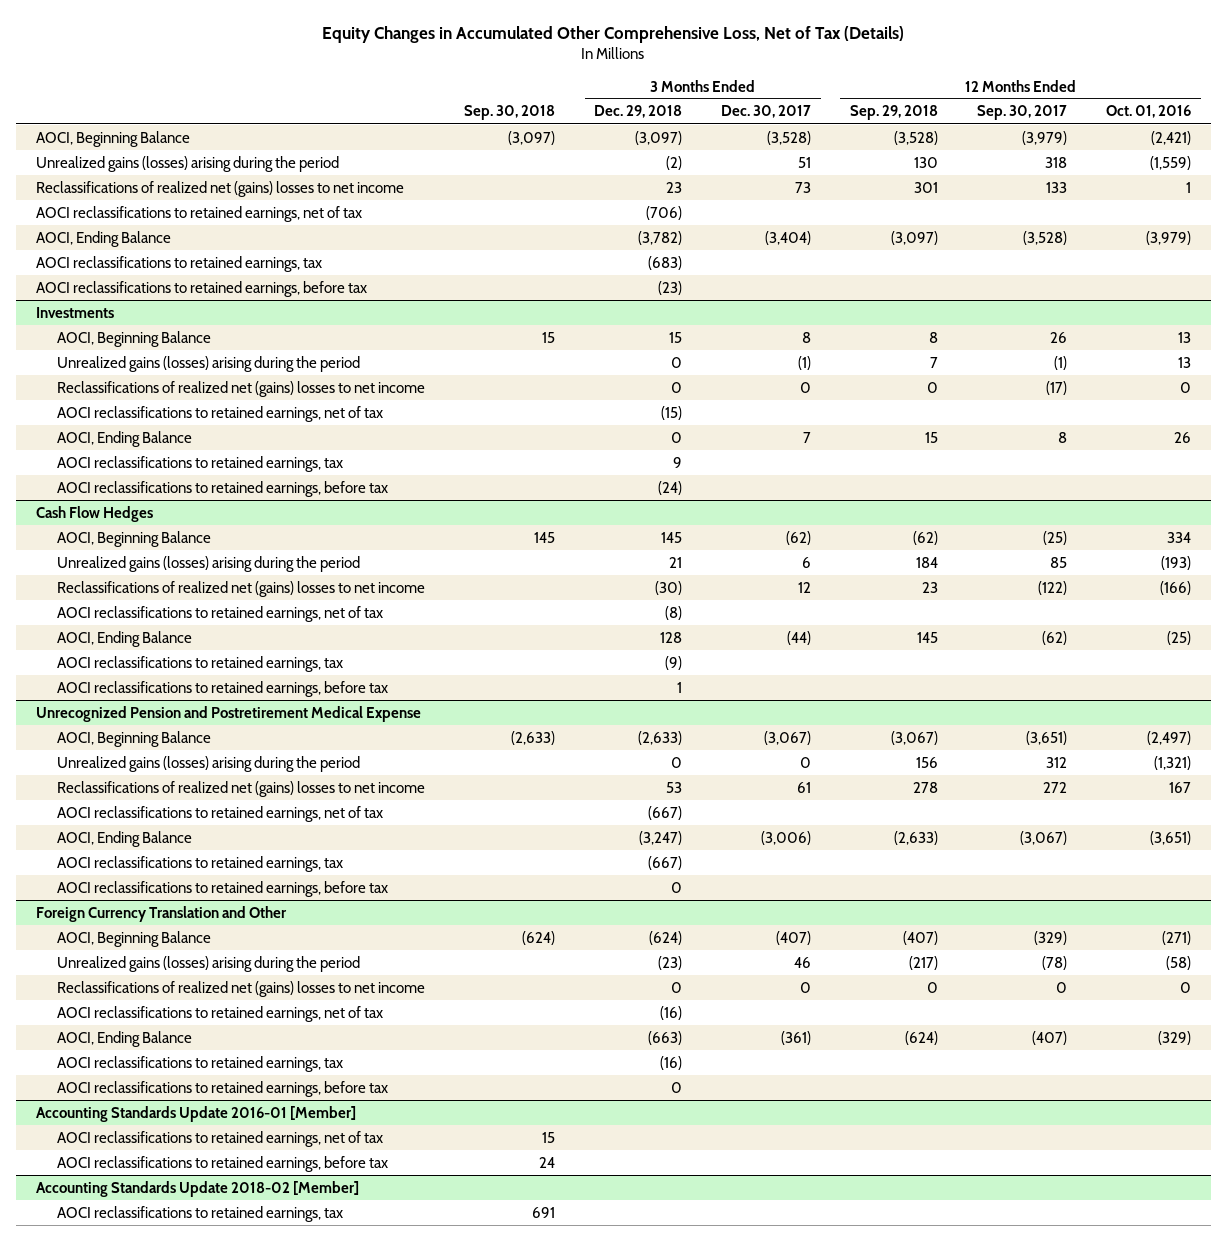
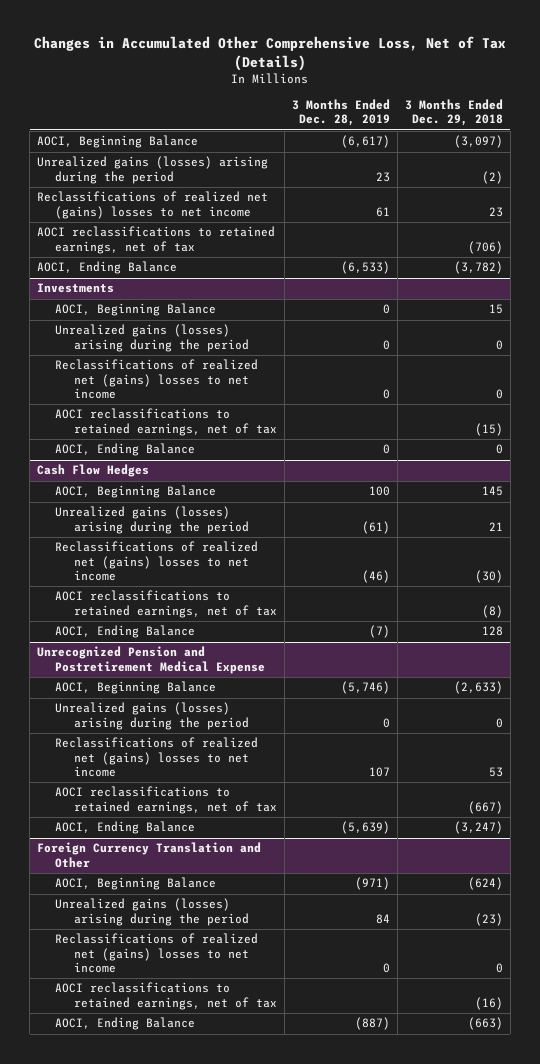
- Equity Changes in Accumulated Other Comprehensive Loss, Net of Tax (Details)
+ Changes in Accumulated Other Comprehensive Loss, Net of Tax (Details)
- | Sep. 30, 2018 | 3 Months Ended Dec. 29, 2018 | 3 Months Ended Dec. 30, 2017 | 12 Months Ended Sep. 29, 2018 | 12 Months Ended Sep. 30, 2017 | 12 Months Ended Oct. 01, 2016
+ | 3 Months Ended Dec. 28, 2019 | 3 Months Ended Dec. 29, 2018
- AOCI reclassifications to retained earnings, tax | | (683) | | | |
- AOCI reclassifications to retained earnings, before tax | | (23) | | | |
@ Investments
- AOCI reclassifications to retained earnings, tax | | 9 | | | |
- AOCI reclassifications to retained earnings, before tax | | (24) | | | |
@ Cash Flow Hedges
- AOCI reclassifications to retained earnings, tax | | (9) | | | |
- AOCI reclassifications to retained earnings, before tax | | 1 | | | |
@ Unrecognized Pension and Postretirement Medical Expense
- AOCI reclassifications to retained earnings, tax | | (667) | | | |
- AOCI reclassifications to retained earnings, before tax | | 0 | | | |
@ Foreign Currency Translation and Other
- AOCI reclassifications to retained earnings, tax | | (16) | | | |
- AOCI reclassifications to retained earnings, before tax | | 0 | | | |
- Accounting Standards Update 2016-01 [Member]
- AOCI reclassifications to retained earnings, net of tax | 15 | | | | |
- AOCI reclassifications to retained earnings, before tax | 24 | | | | |
- Accounting Standards Update 2018-02 [Member]
- AOCI reclassifications to retained earnings, tax | 691 | | | | |

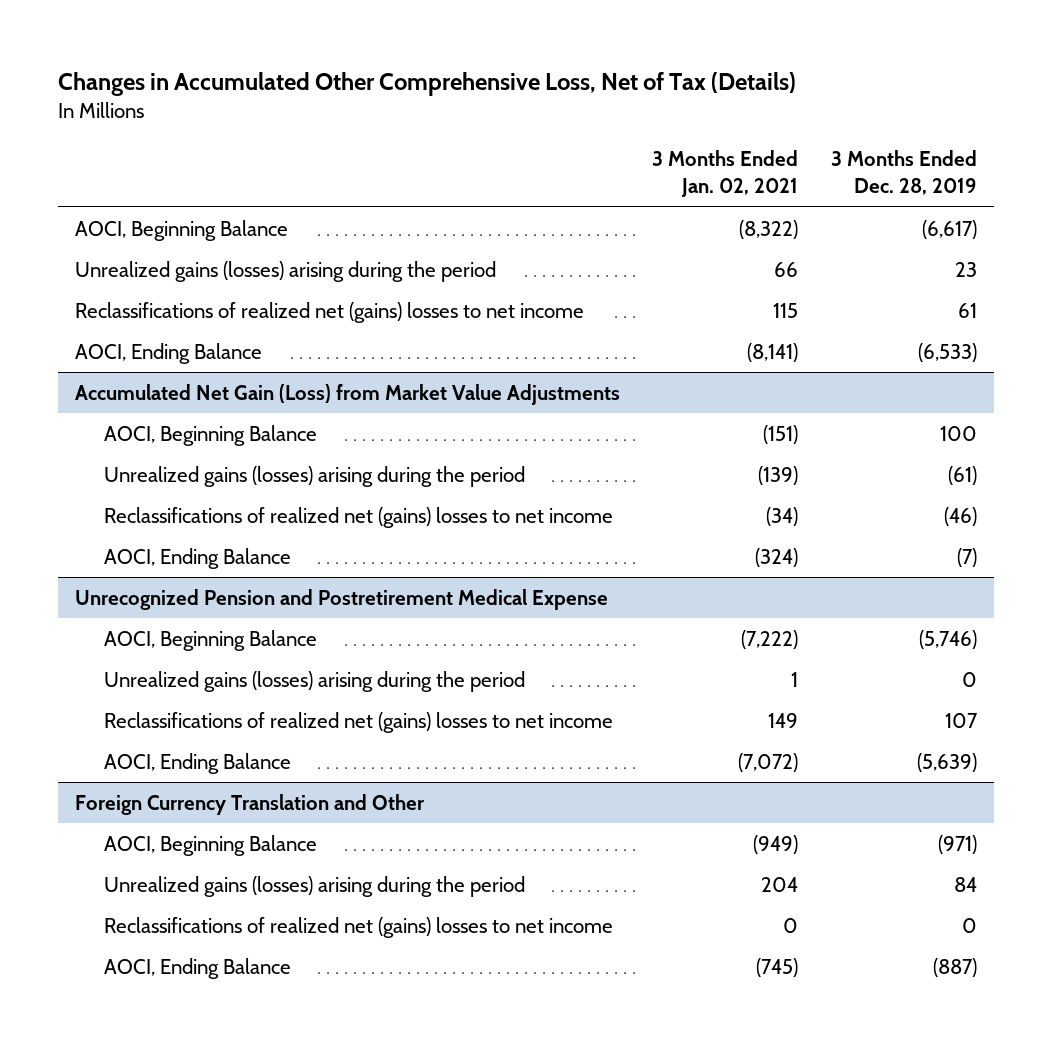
- | 3 Months Ended Dec. 28, 2019 | 3 Months Ended Dec. 29, 2018
+ | 3 Months Ended Jan. 02, 2021 | 3 Months Ended Dec. 28, 2019
- AOCI reclassifications to retained earnings, net of tax | | (706)
- Investments
- AOCI, Beginning Balance | 0 | 15
- Unrealized gains (losses) arising during the period | 0 | 0
- Reclassifications of realized net (gains) losses to net income | 0 | 0
- AOCI reclassifications to retained earnings, net of tax | | (15)
- AOCI, Ending Balance | 0 | 0
- Cash Flow Hedges
+ Accumulated Net Gain (Loss) from Market Value Adjustments
- AOCI reclassifications to retained earnings, net of tax | | (8)
@ Unrecognized Pension and Postretirement Medical Expense
- AOCI reclassifications to retained earnings, net of tax | | (667)
@ Foreign Currency Translation and Other
- AOCI reclassifications to retained earnings, net of tax | | (16)

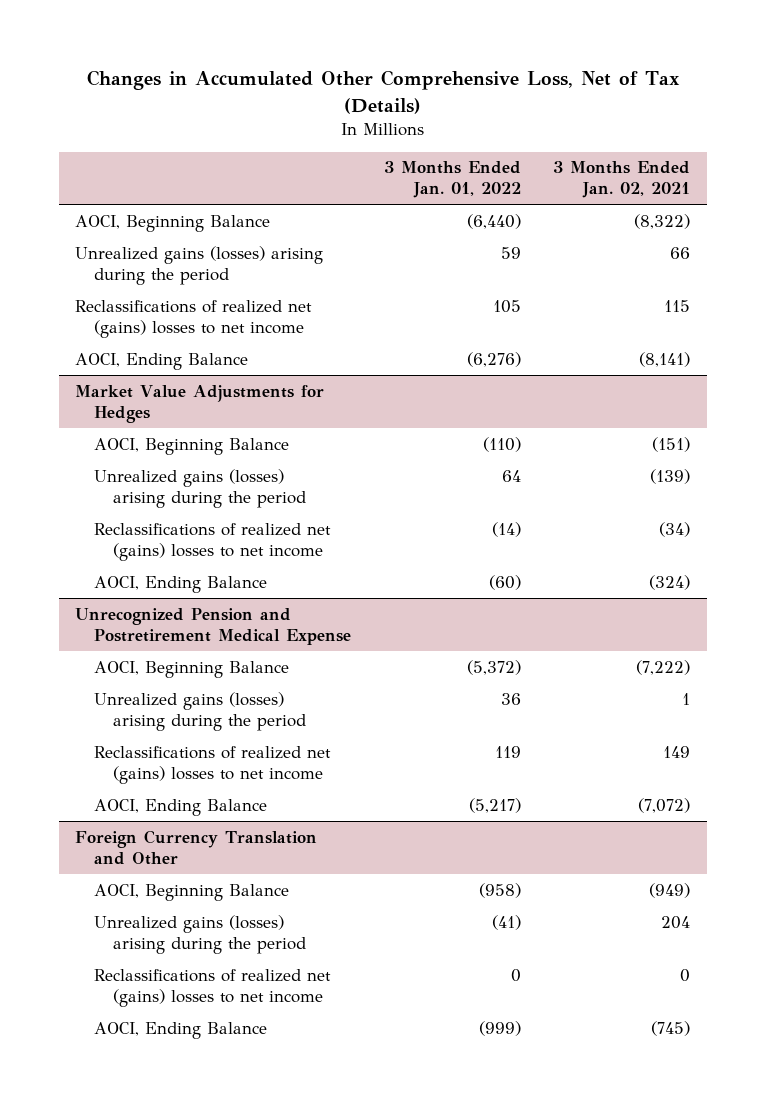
- | 3 Months Ended Jan. 02, 2021 | 3 Months Ended Dec. 28, 2019
+ | 3 Months Ended Jan. 01, 2022 | 3 Months Ended Jan. 02, 2021
- Accumulated Net Gain (Loss) from Market Value Adjustments
+ Market Value Adjustments for Hedges

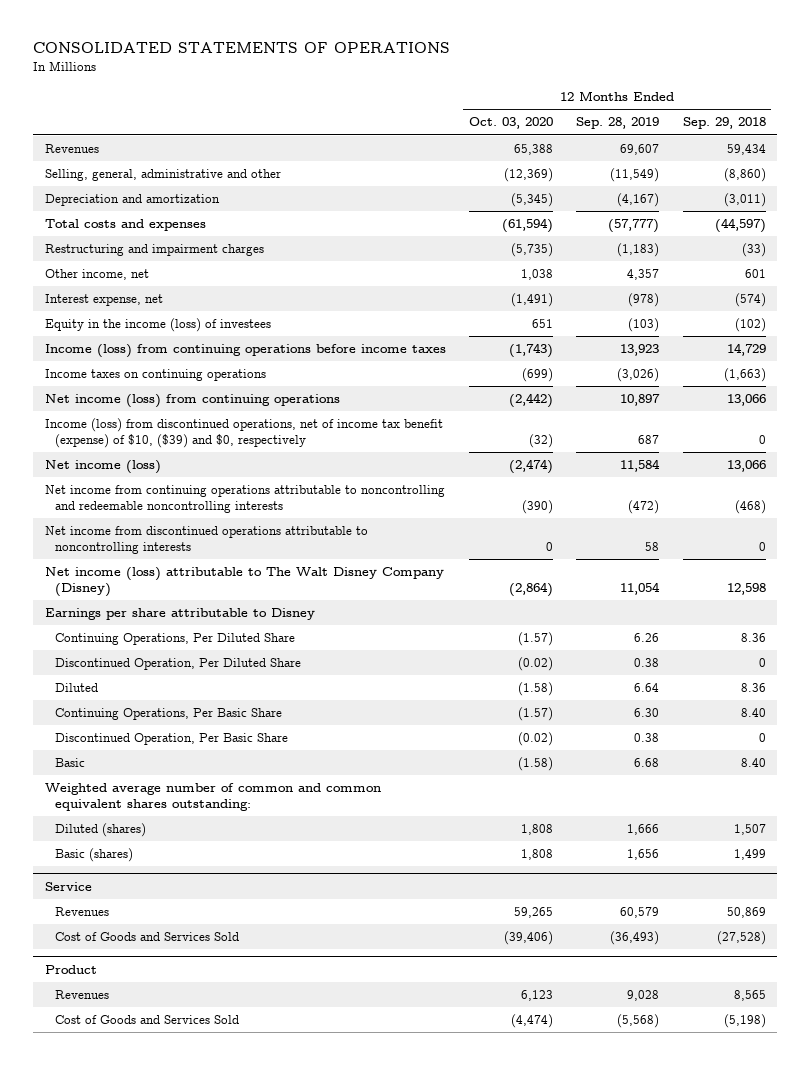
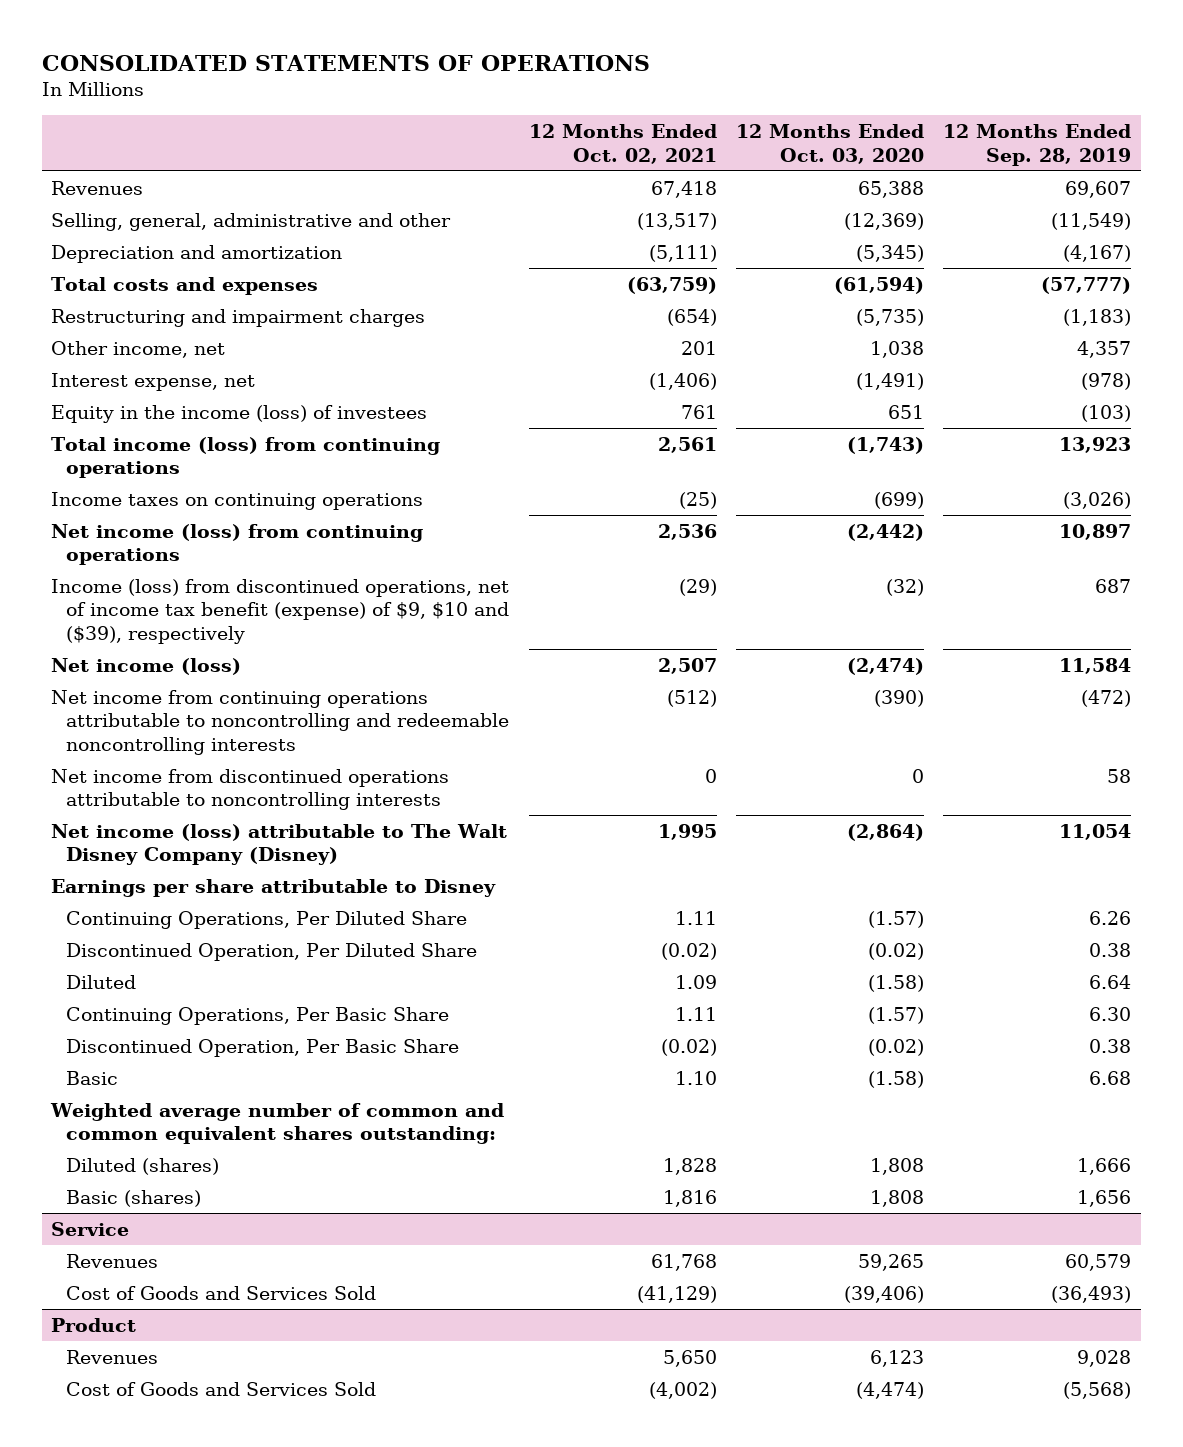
- | 12 Months Ended Oct. 03, 2020 | 12 Months Ended Sep. 28, 2019 | 12 Months Ended Sep. 29, 2018
+ | 12 Months Ended Oct. 02, 2021 | 12 Months Ended Oct. 03, 2020 | 12 Months Ended Sep. 28, 2019
- Income (loss) from continuing operations before income taxes | (1,743) | 13,923 | 14,729
+ Total income (loss) from continuing operations | 2,561 | (1,743) | 13,923
- Income (loss) from discontinued operations, net of income tax benefit (expense) of $10, ($39) and $0, respectively | (32) | 687 | 0
+ Income (loss) from discontinued operations, net of income tax benefit (expense) of $9, $10 and ($39), respectively | (29) | (32) | 687

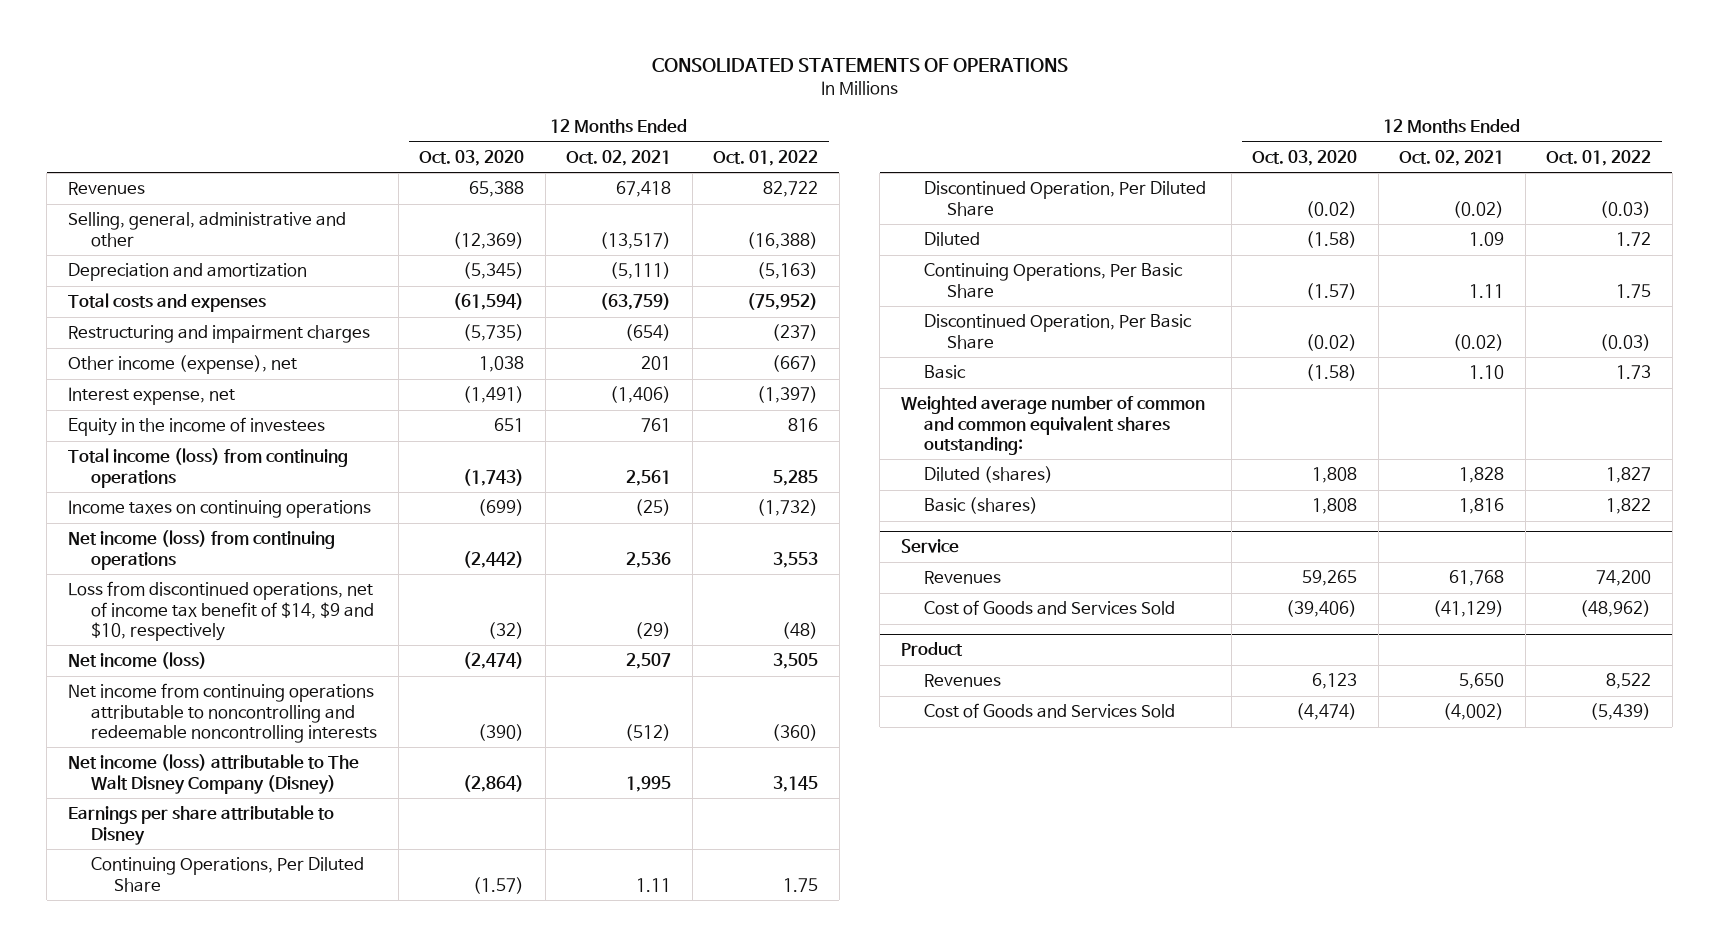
- | 12 Months Ended Oct. 02, 2021 | 12 Months Ended Oct. 03, 2020 | 12 Months Ended Sep. 28, 2019
+ | 12 Months Ended Oct. 03, 2020 | 12 Months Ended Oct. 02, 2021 | 12 Months Ended Oct. 01, 2022
- Other income, net | 201 | 1,038 | 4,357
+ Other income (expense), net | 1,038 | 201 | (667)
- Equity in the income (loss) of investees | 761 | 651 | (103)
+ Equity in the income of investees | 651 | 761 | 816
- Income (loss) from discontinued operations, net of income tax benefit (expense) of $9, $10 and ($39), respectively | (29) | (32) | 687
+ Loss from discontinued operations, net of income tax benefit of $14, $9 and $10, respectively | (32) | (29) | (48)
- Net income from discontinued operations attributable to noncontrolling interests | 0 | 0 | 58

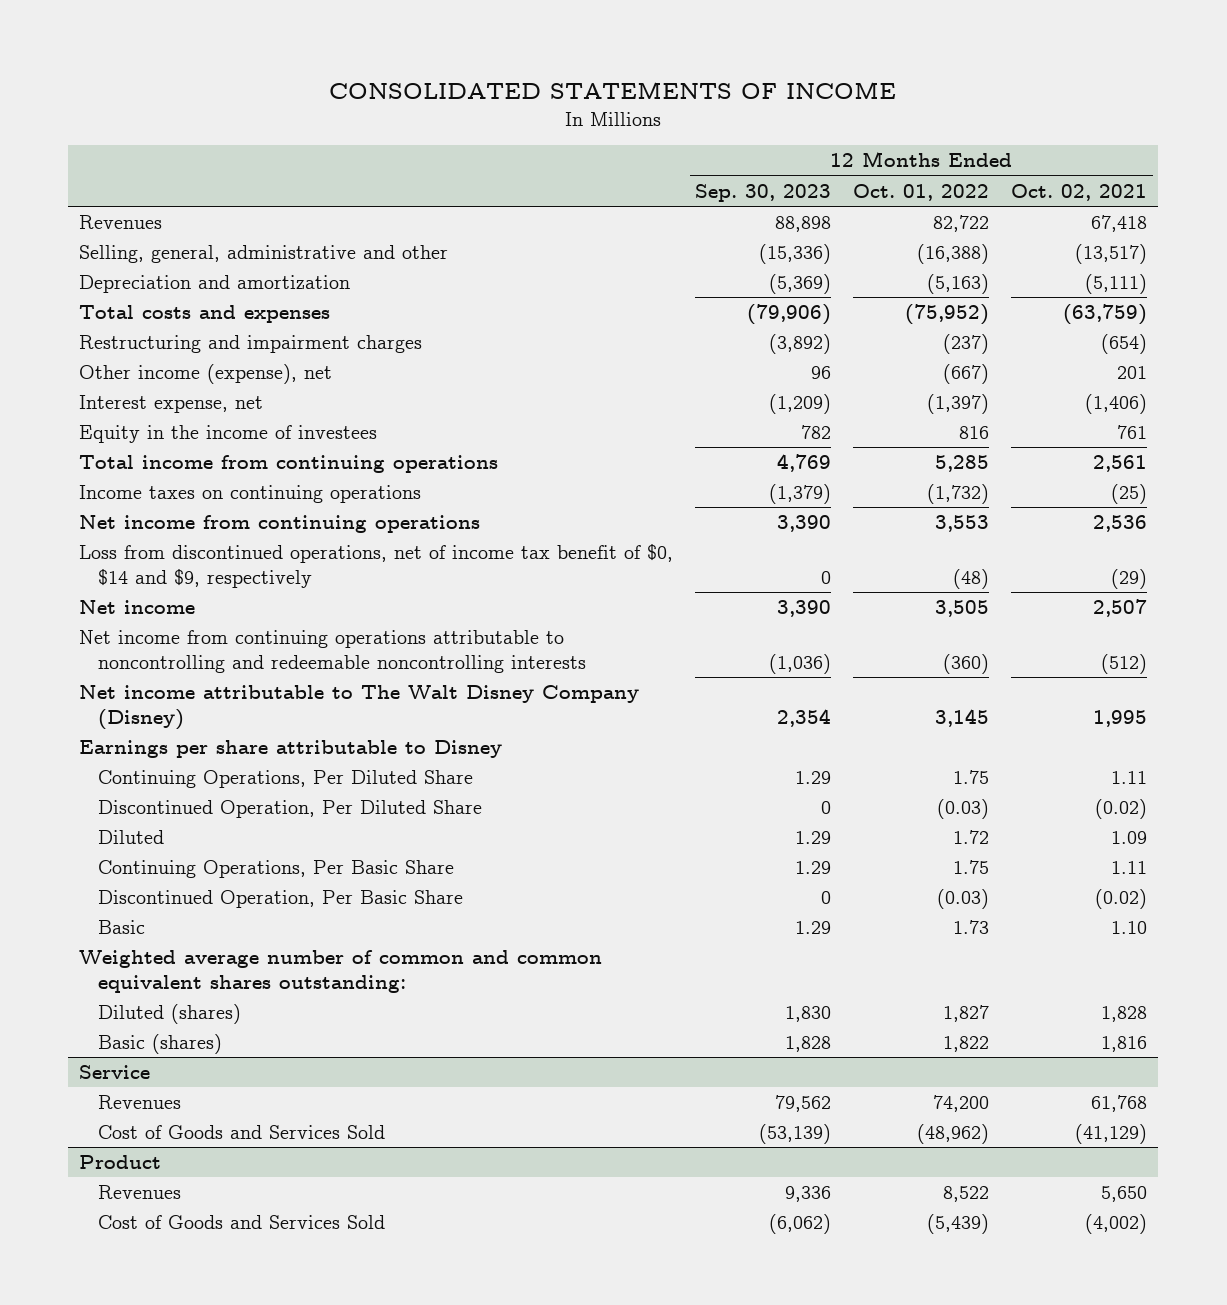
- CONSOLIDATED STATEMENTS OF OPERATIONS
+ CONSOLIDATED STATEMENTS OF INCOME
- | 12 Months Ended Oct. 03, 2020 | 12 Months Ended Oct. 02, 2021 | 12 Months Ended Oct. 01, 2022
+ | 12 Months Ended Sep. 30, 2023 | 12 Months Ended Oct. 01, 2022 | 12 Months Ended Oct. 02, 2021
- Total income (loss) from continuing operations | (1,743) | 2,561 | 5,285
+ Total income from continuing operations | 4,769 | 5,285 | 2,561
- Net income (loss) from continuing operations | (2,442) | 2,536 | 3,553
- Loss from discontinued operations, net of income tax benefit of $14, $9 and $10, respectively | (32) | (29) | (48)
- Net income (loss) | (2,474) | 2,507 | 3,505
+ Net income from continuing operations | 3,390 | 3,553 | 2,536
+ Loss from discontinued operations, net of income tax benefit of $0, $14 and $9, respectively | 0 | (48) | (29)
+ Net income | 3,390 | 3,505 | 2,507
- Net income (loss) attributable to The Walt Disney Company (Disney) | (2,864) | 1,995 | 3,145
+ Net income attributable to The Walt Disney Company (Disney) | 2,354 | 3,145 | 1,995

